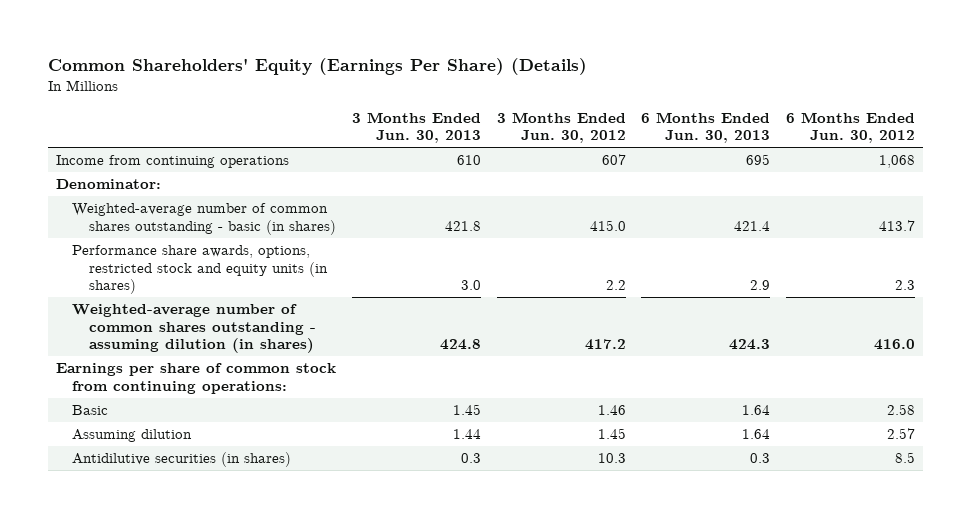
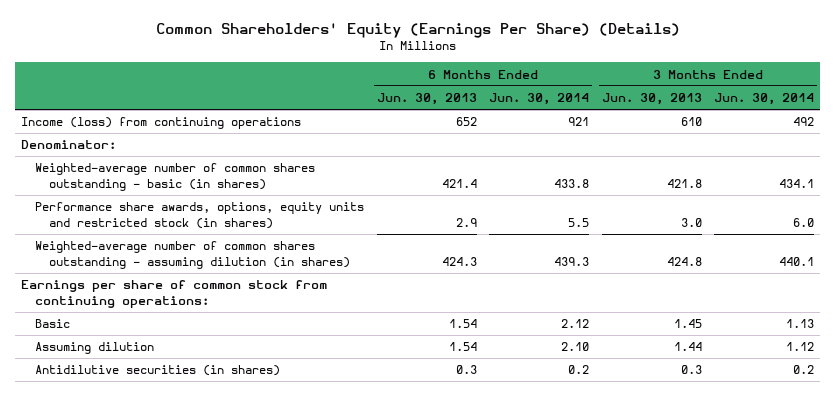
- | 3 Months Ended Jun. 30, 2013 | 3 Months Ended Jun. 30, 2012 | 6 Months Ended Jun. 30, 2013 | 6 Months Ended Jun. 30, 2012
+ | 6 Months Ended Jun. 30, 2013 | 6 Months Ended Jun. 30, 2014 | 3 Months Ended Jun. 30, 2013 | 3 Months Ended Jun. 30, 2014
- Income from continuing operations | 610 | 607 | 695 | 1,068
+ Income (loss) from continuing operations | 652 | 921 | 610 | 492
- Performance share awards, options, restricted stock and equity units (in shares) | 3.0 | 2.2 | 2.9 | 2.3
+ Performance share awards, options, equity units and restricted stock (in shares) | 2.9 | 5.5 | 3.0 | 6.0
- Basic | 1.45 | 1.46 | 1.64 | 2.58
- Assuming dilution | 1.44 | 1.45 | 1.64 | 2.57
+ Basic | 1.54 | 2.12 | 1.45 | 1.13
+ Assuming dilution | 1.54 | 2.10 | 1.44 | 1.12

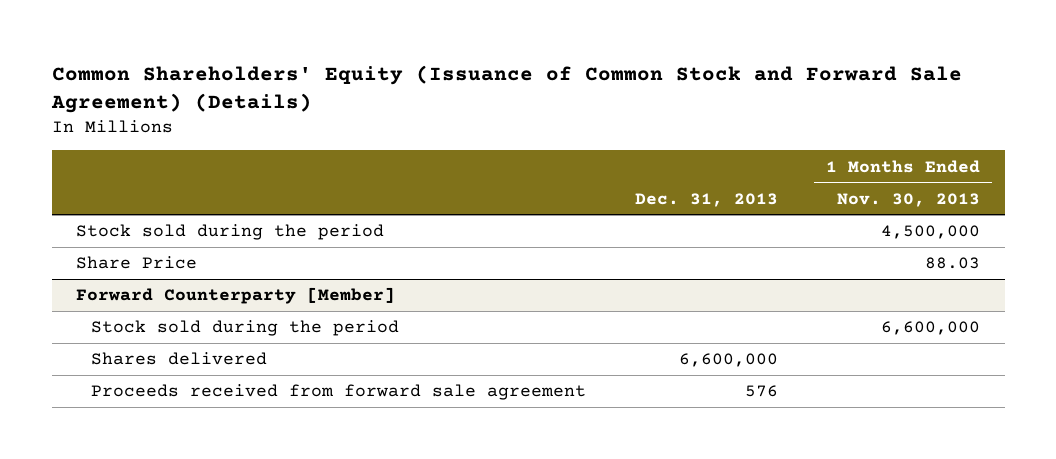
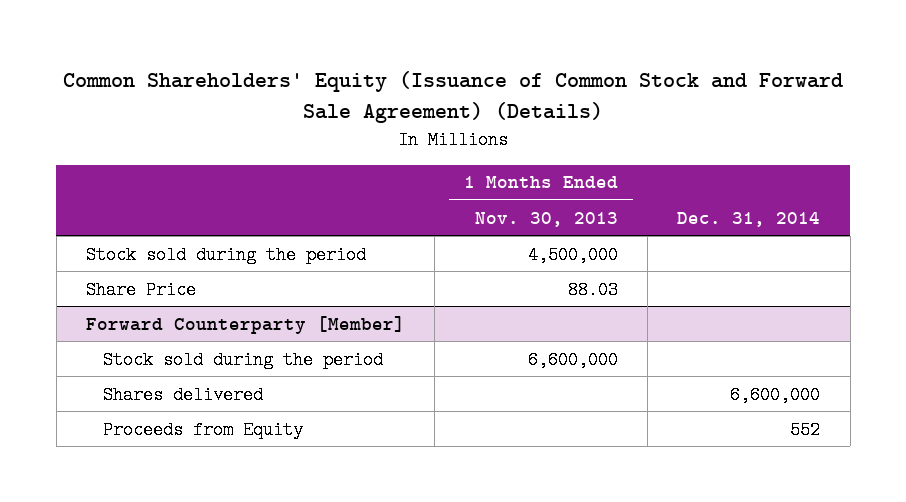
- | Dec. 31, 2013 | 1 Months Ended Nov. 30, 2013
+ | 1 Months Ended Nov. 30, 2013 | Dec. 31, 2014
@ Forward Counterparty [Member]
- Proceeds received from forward sale agreement | 576 |
+ Proceeds from Equity | | 552

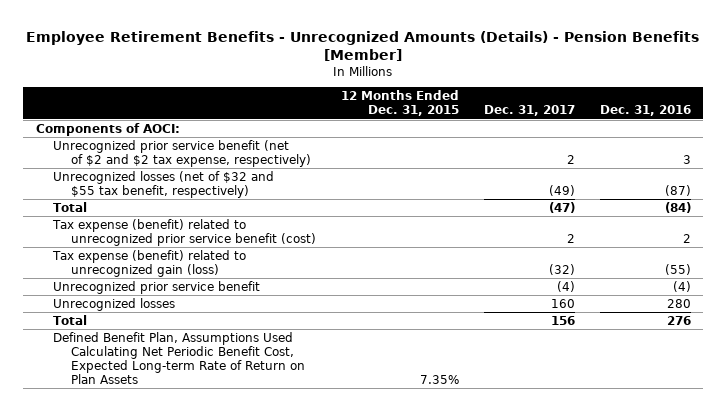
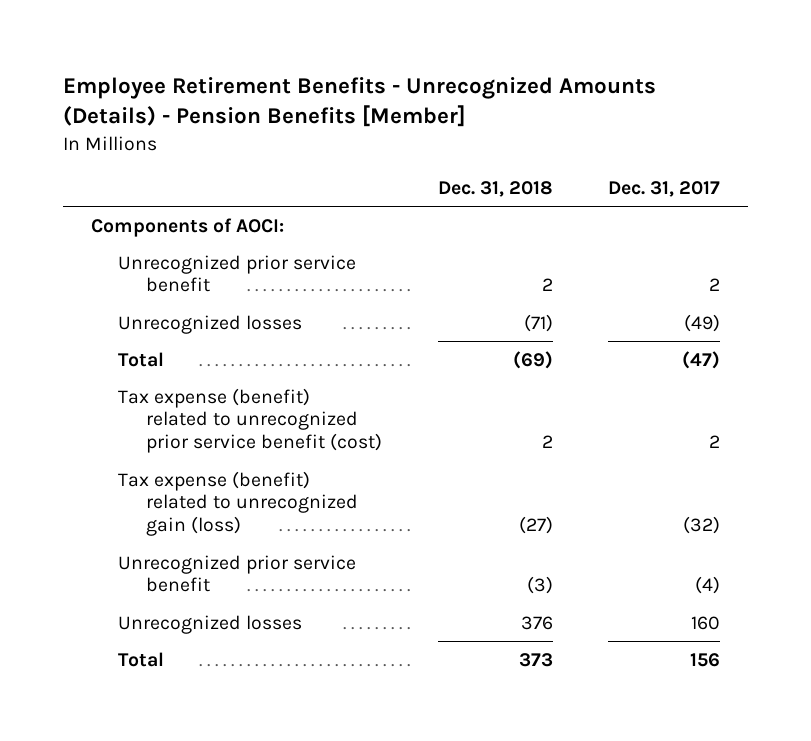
- | 12 Months Ended Dec. 31, 2015 | Dec. 31, 2017 | Dec. 31, 2016
+ | Dec. 31, 2018 | Dec. 31, 2017
- Unrecognized prior service benefit (net of $2 and $2 tax expense, respectively) | | 2 | 3
- Unrecognized losses (net of $32 and $55 tax benefit, respectively) | | (49) | (87)
+ Unrecognized prior service benefit | 2 | 2
+ Unrecognized losses | (71) | (49)
- Defined Benefit Plan, Assumptions Used Calculating Net Periodic Benefit Cost, Expected Long-term Rate of Return on Plan Assets | 7.35% | |

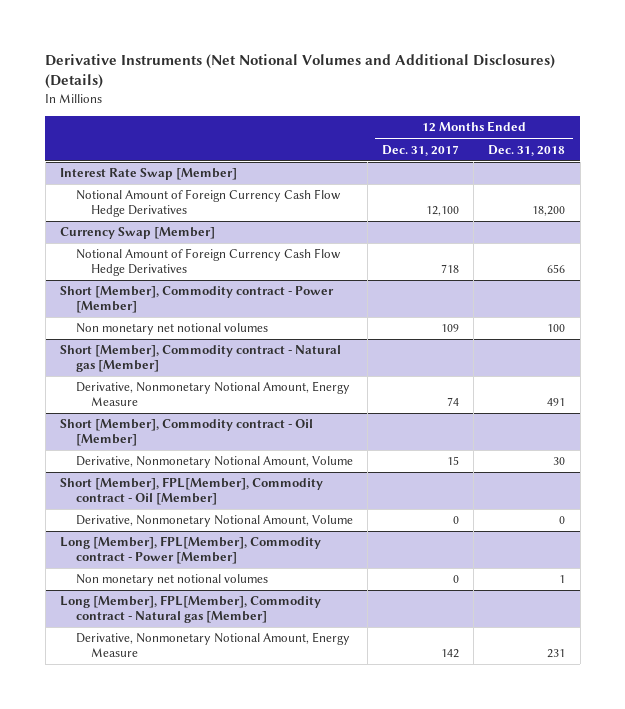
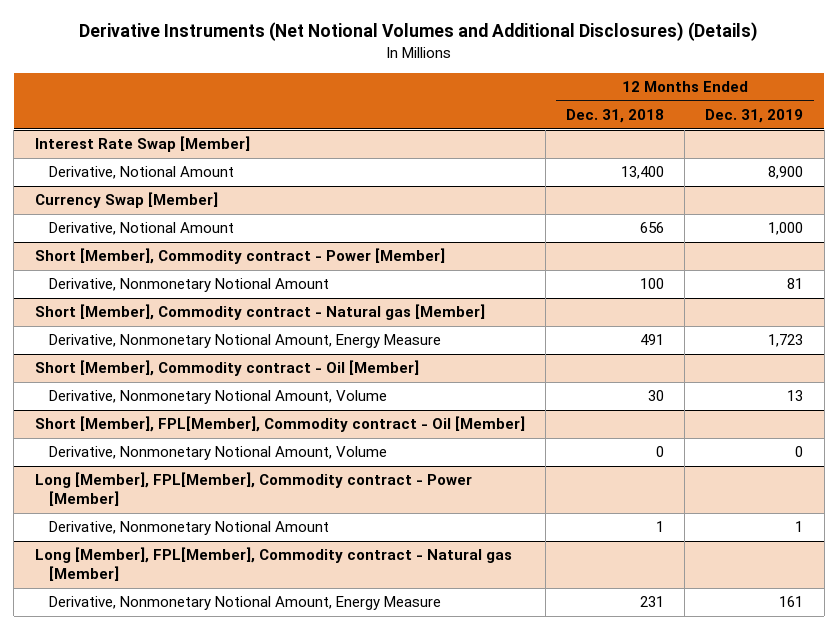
- | 12 Months Ended Dec. 31, 2017 | 12 Months Ended Dec. 31, 2018
+ | 12 Months Ended Dec. 31, 2018 | 12 Months Ended Dec. 31, 2019
@ Interest Rate Swap [Member]
- Notional Amount of Foreign Currency Cash Flow Hedge Derivatives | 12,100 | 18,200
+ Derivative, Notional Amount | 13,400 | 8,900
@ Currency Swap [Member]
- Notional Amount of Foreign Currency Cash Flow Hedge Derivatives | 718 | 656
+ Derivative, Notional Amount | 656 | 1,000
@ Short [Member], Commodity contract - Power [Member]
- Non monetary net notional volumes | 109 | 100
+ Derivative, Nonmonetary Notional Amount | 100 | 81
@ Long [Member], FPL[Member], Commodity contract - Power [Member]
- Non monetary net notional volumes | 0 | 1
+ Derivative, Nonmonetary Notional Amount | 1 | 1

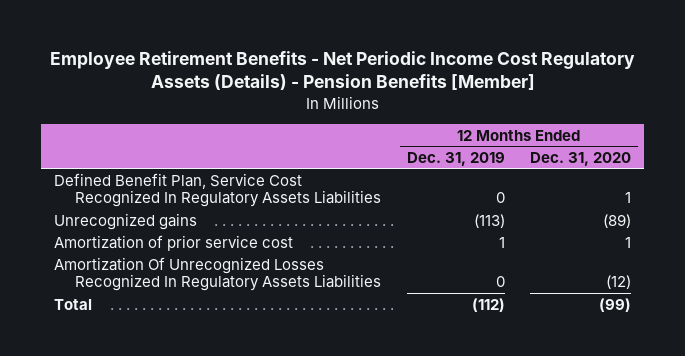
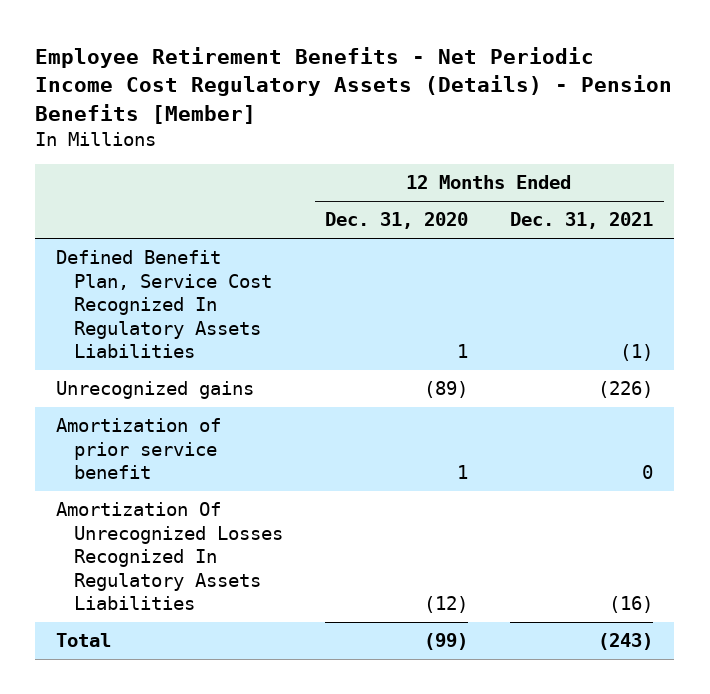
- | 12 Months Ended Dec. 31, 2019 | 12 Months Ended Dec. 31, 2020
+ | 12 Months Ended Dec. 31, 2020 | 12 Months Ended Dec. 31, 2021
- Amortization of prior service cost | 1 | 1
+ Amortization of prior service benefit | 1 | 0

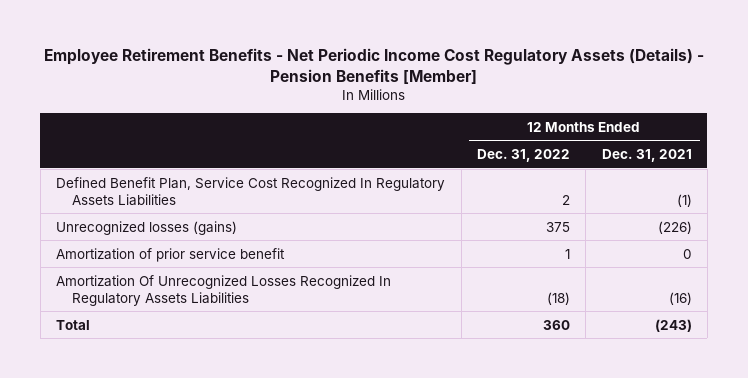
- | 12 Months Ended Dec. 31, 2020 | 12 Months Ended Dec. 31, 2021
+ | 12 Months Ended Dec. 31, 2022 | 12 Months Ended Dec. 31, 2021
- Unrecognized gains | (89) | (226)
+ Unrecognized losses (gains) | 375 | (226)

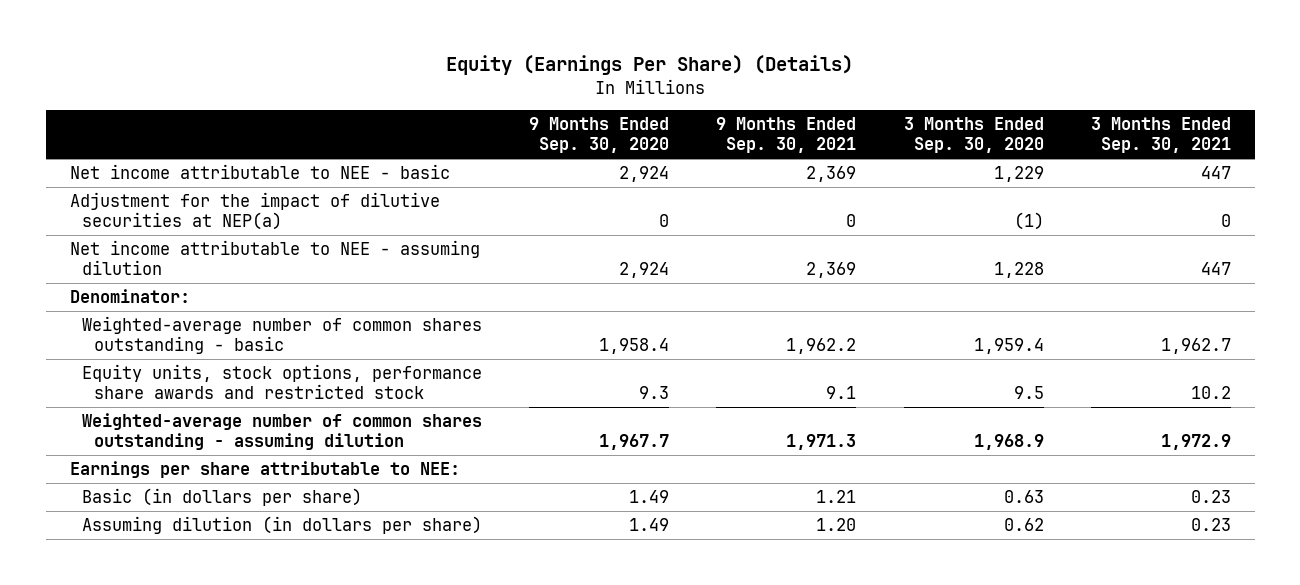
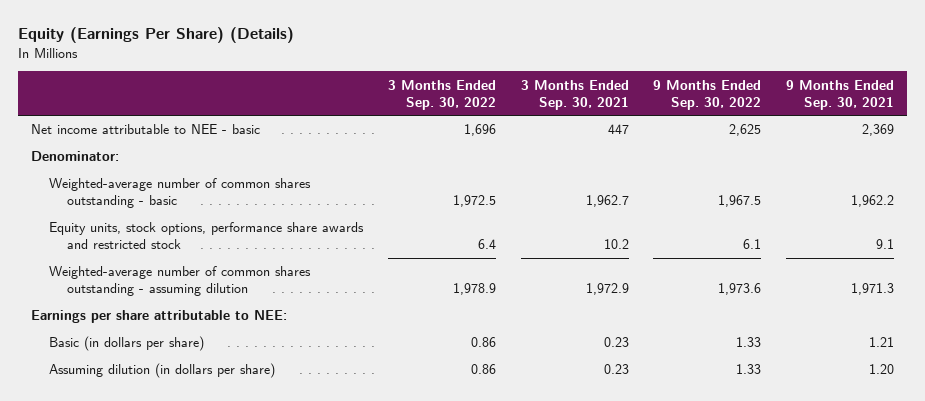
- | 9 Months Ended Sep. 30, 2020 | 9 Months Ended Sep. 30, 2021 | 3 Months Ended Sep. 30, 2020 | 3 Months Ended Sep. 30, 2021
+ | 3 Months Ended Sep. 30, 2022 | 3 Months Ended Sep. 30, 2021 | 9 Months Ended Sep. 30, 2022 | 9 Months Ended Sep. 30, 2021
- Adjustment for the impact of dilutive securities at NEP(a) | 0 | 0 | (1) | 0
- Net income attributable to NEE - assuming dilution | 2,924 | 2,369 | 1,228 | 447

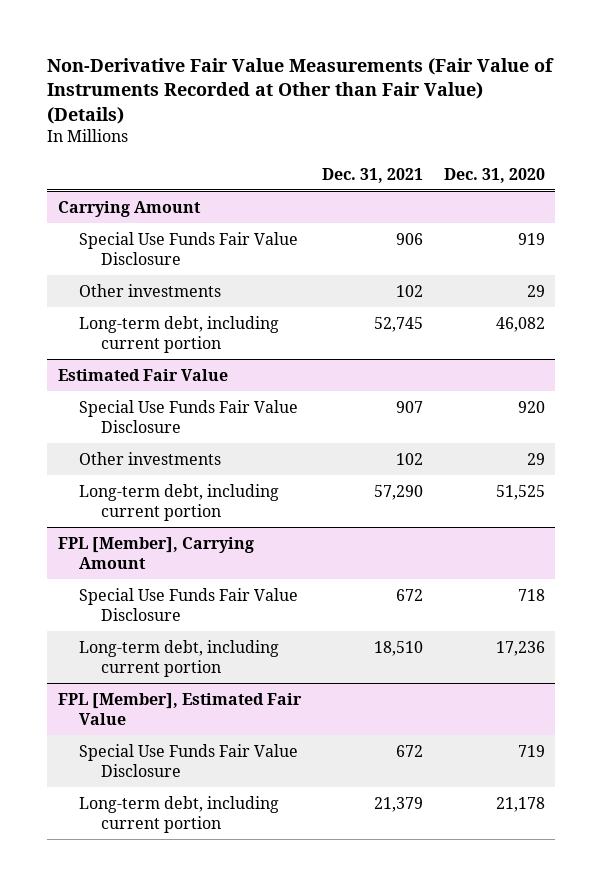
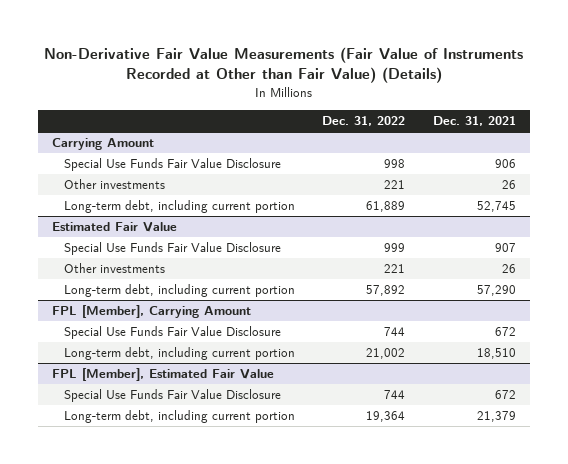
- | Dec. 31, 2021 | Dec. 31, 2020
+ | Dec. 31, 2022 | Dec. 31, 2021
@ Carrying Amount
- Other investments | 102 | 29
+ Other investments | 221 | 26
@ Estimated Fair Value
- Other investments | 102 | 29
+ Other investments | 221 | 26

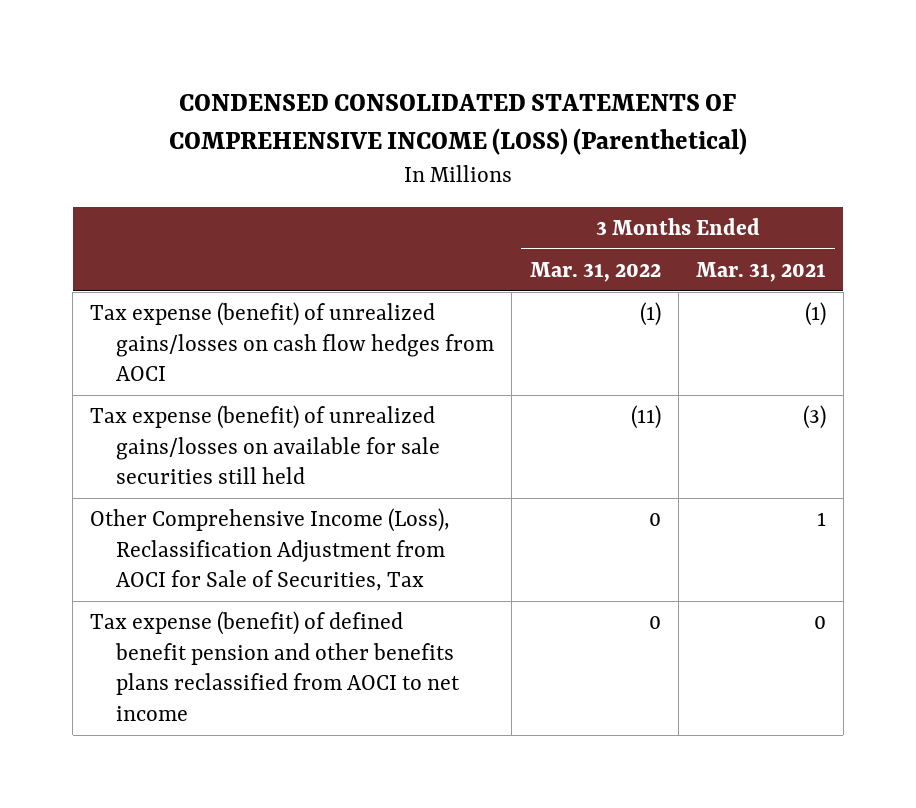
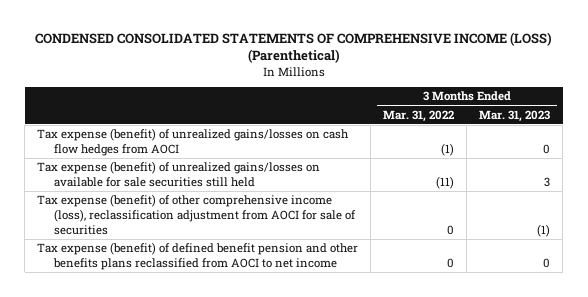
- | 3 Months Ended Mar. 31, 2022 | 3 Months Ended Mar. 31, 2021
+ | 3 Months Ended Mar. 31, 2022 | 3 Months Ended Mar. 31, 2023
- Other Comprehensive Income (Loss), Reclassification Adjustment from AOCI for Sale of Securities, Tax | 0 | 1
+ Tax expense (benefit) of other comprehensive income (loss), reclassification adjustment from AOCI for sale of securities | 0 | (1)

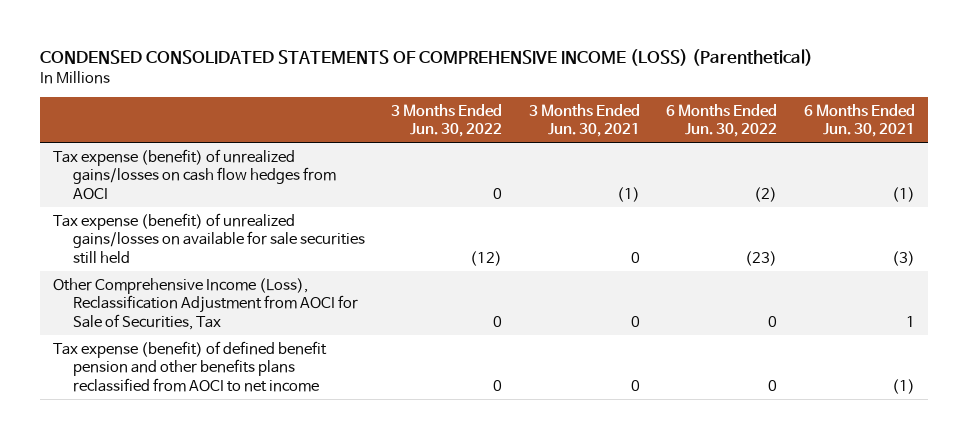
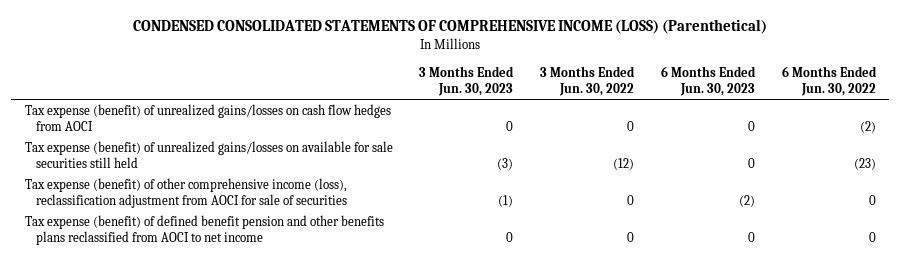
- | 3 Months Ended Jun. 30, 2022 | 3 Months Ended Jun. 30, 2021 | 6 Months Ended Jun. 30, 2022 | 6 Months Ended Jun. 30, 2021
+ | 3 Months Ended Jun. 30, 2023 | 3 Months Ended Jun. 30, 2022 | 6 Months Ended Jun. 30, 2023 | 6 Months Ended Jun. 30, 2022
- Other Comprehensive Income (Loss), Reclassification Adjustment from AOCI for Sale of Securities, Tax | 0 | 0 | 0 | 1
+ Tax expense (benefit) of other comprehensive income (loss), reclassification adjustment from AOCI for sale of securities | (1) | 0 | (2) | 0

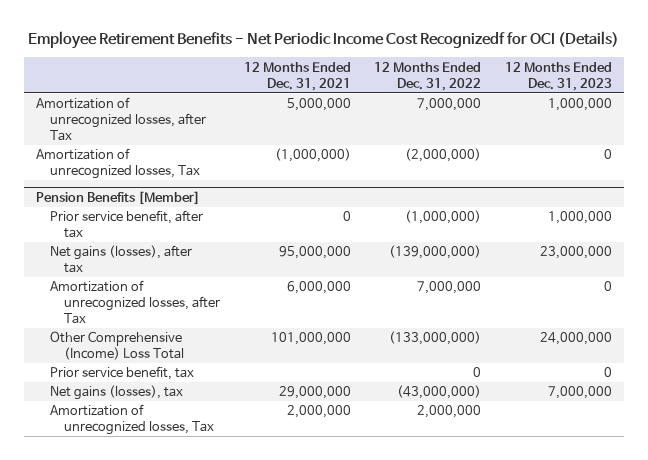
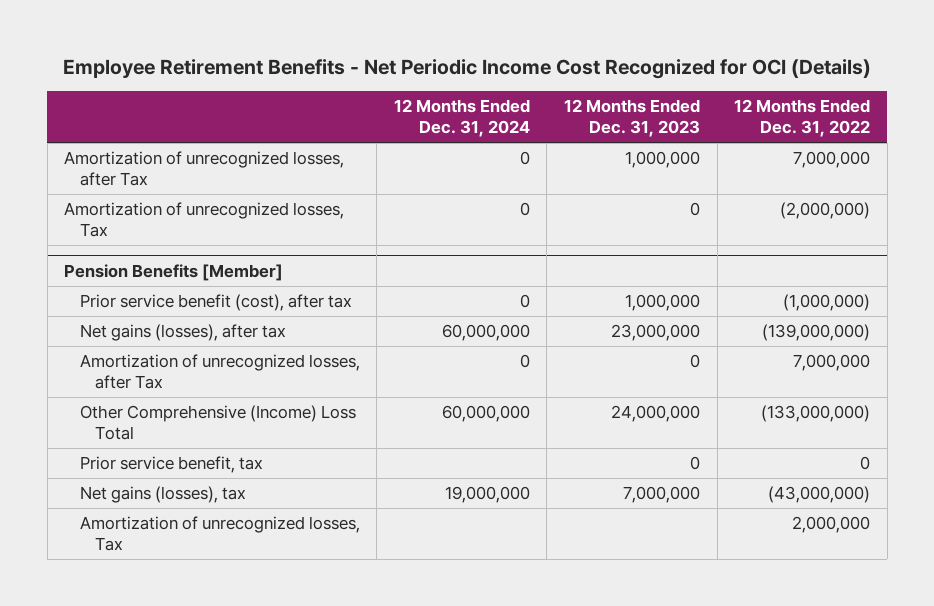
- Employee Retirement Benefits - Net Periodic Income Cost Recognizedf for OCI (Details)
+ Employee Retirement Benefits - Net Periodic Income Cost Recognized for OCI (Details)
- | 12 Months Ended Dec. 31, 2021 | 12 Months Ended Dec. 31, 2022 | 12 Months Ended Dec. 31, 2023
+ | 12 Months Ended Dec. 31, 2024 | 12 Months Ended Dec. 31, 2023 | 12 Months Ended Dec. 31, 2022
@ Pension Benefits [Member]
- Prior service benefit, after tax | 0 | (1,000,000) | 1,000,000
+ Prior service benefit (cost), after tax | 0 | 1,000,000 | (1,000,000)

